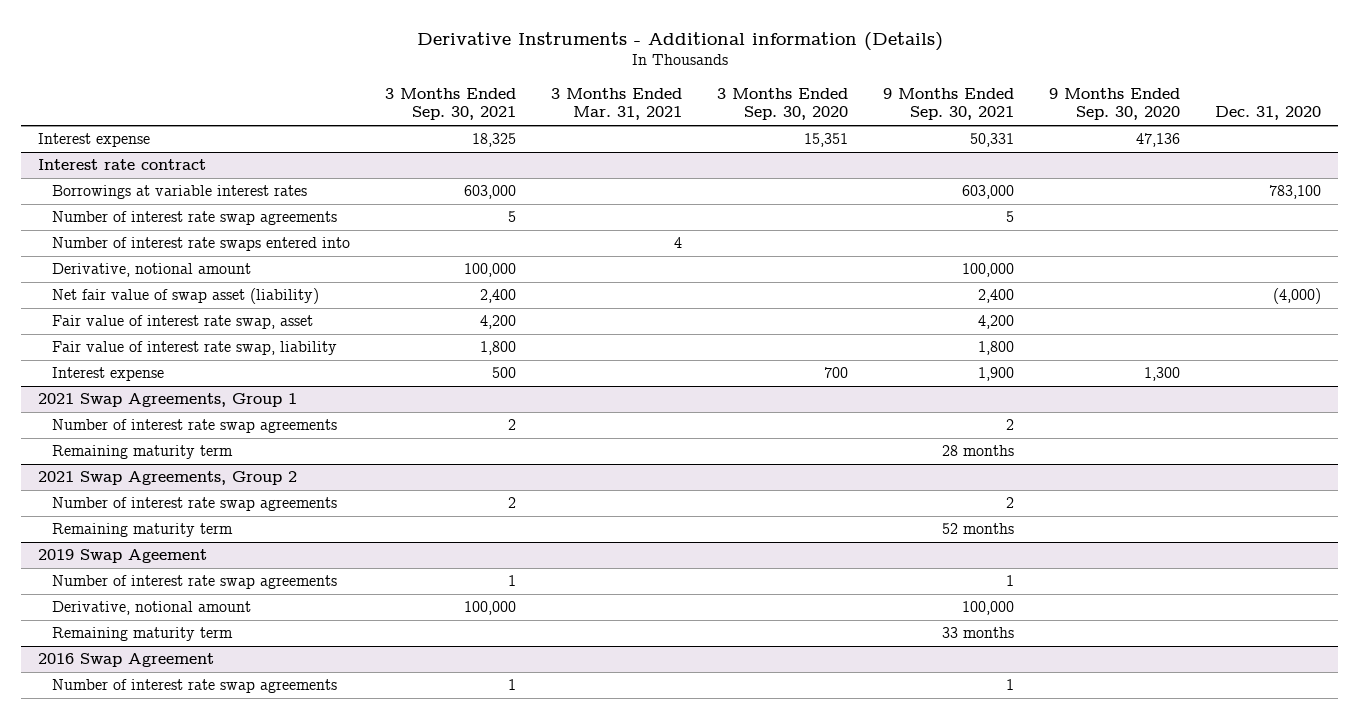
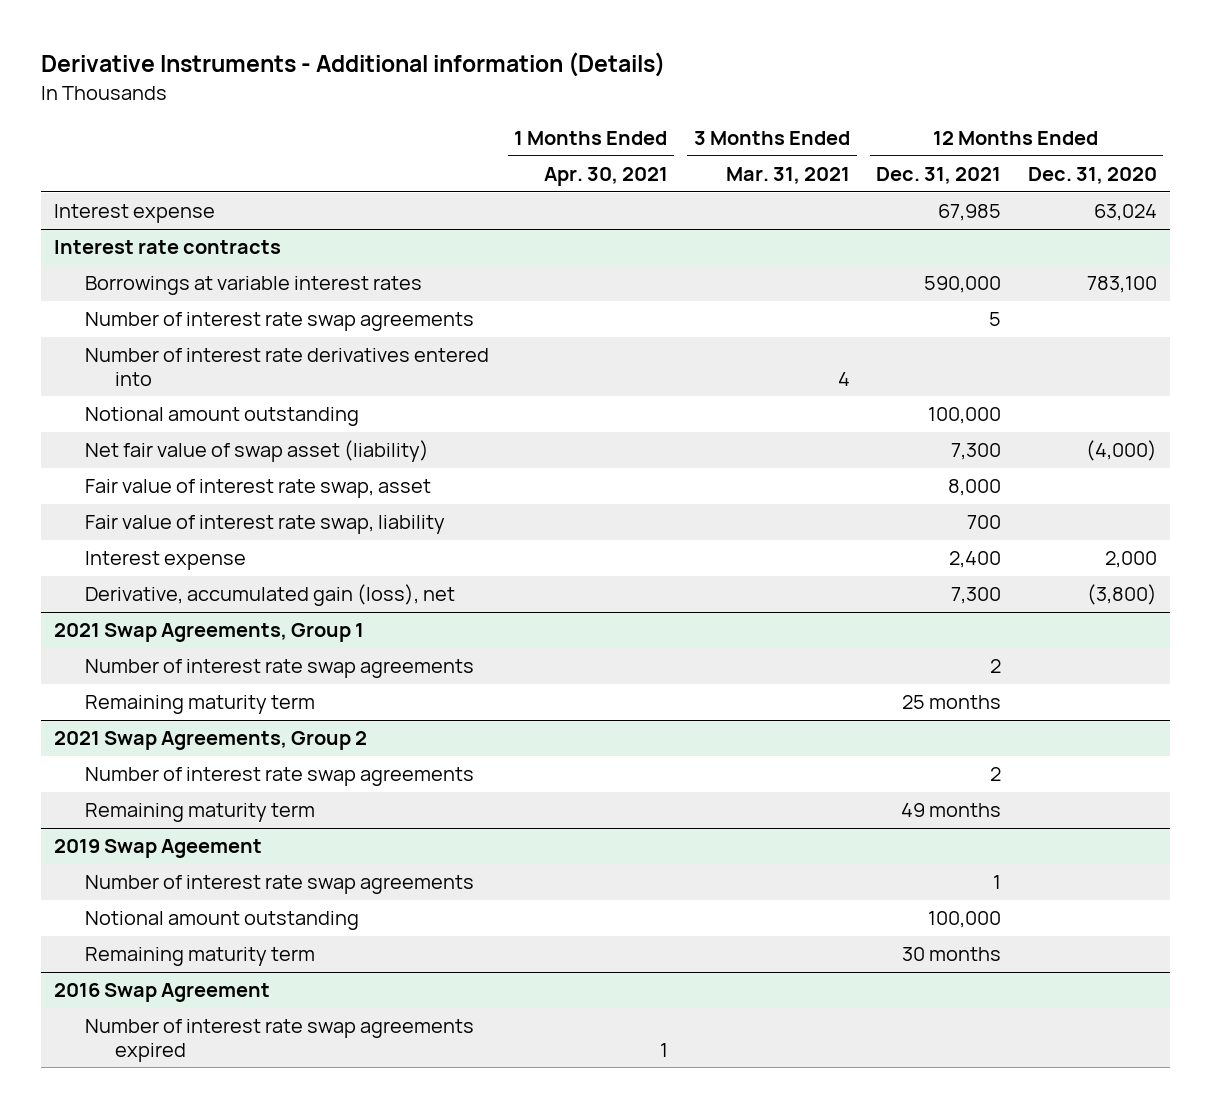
- | 3 Months Ended Sep. 30, 2021 | 3 Months Ended Mar. 31, 2021 | 3 Months Ended Sep. 30, 2020 | 9 Months Ended Sep. 30, 2021 | 9 Months Ended Sep. 30, 2020 | Dec. 31, 2020
+ | 1 Months Ended Apr. 30, 2021 | 3 Months Ended Mar. 31, 2021 | 12 Months Ended Dec. 31, 2021 | 12 Months Ended Dec. 31, 2020
- Interest rate contract
+ Interest rate contracts
- Number of interest rate swaps entered into | | 4 | | | |
- Derivative, notional amount | 100,000 | | | 100,000 | |
+ Number of interest rate derivatives entered into | | 4 | |
+ Notional amount outstanding | | | 100,000 |
+ Derivative, accumulated gain (loss), net | | | 7,300 | (3,800)
@ 2019 Swap Ageement
- Derivative, notional amount | 100,000 | | | 100,000 | |
+ Notional amount outstanding | | | 100,000 |
@ 2016 Swap Agreement
- Number of interest rate swap agreements | 1 | | | 1 | |
+ Number of interest rate swap agreements expired | 1 | | |

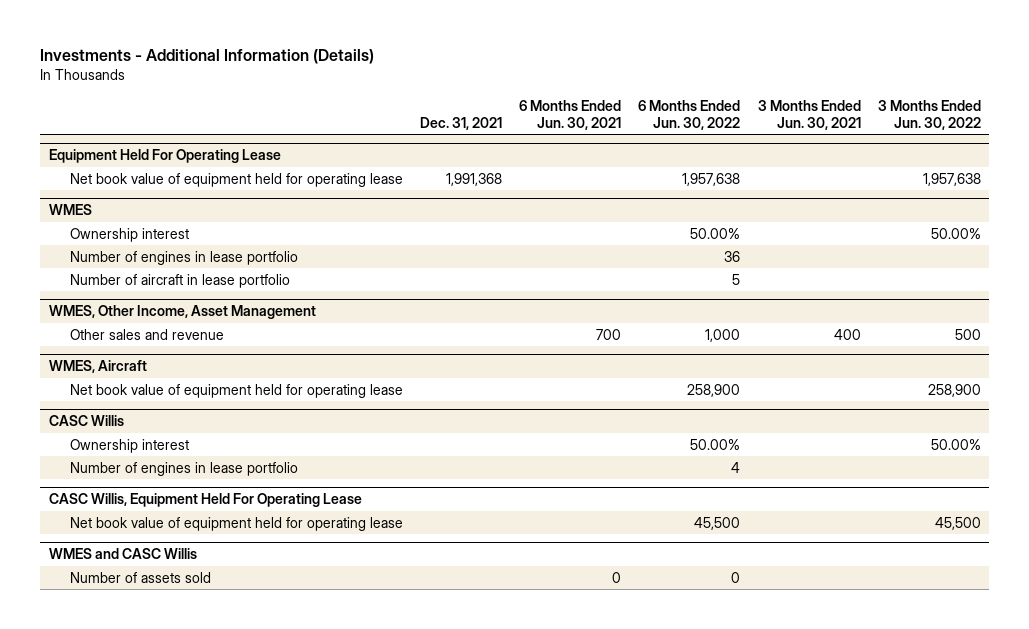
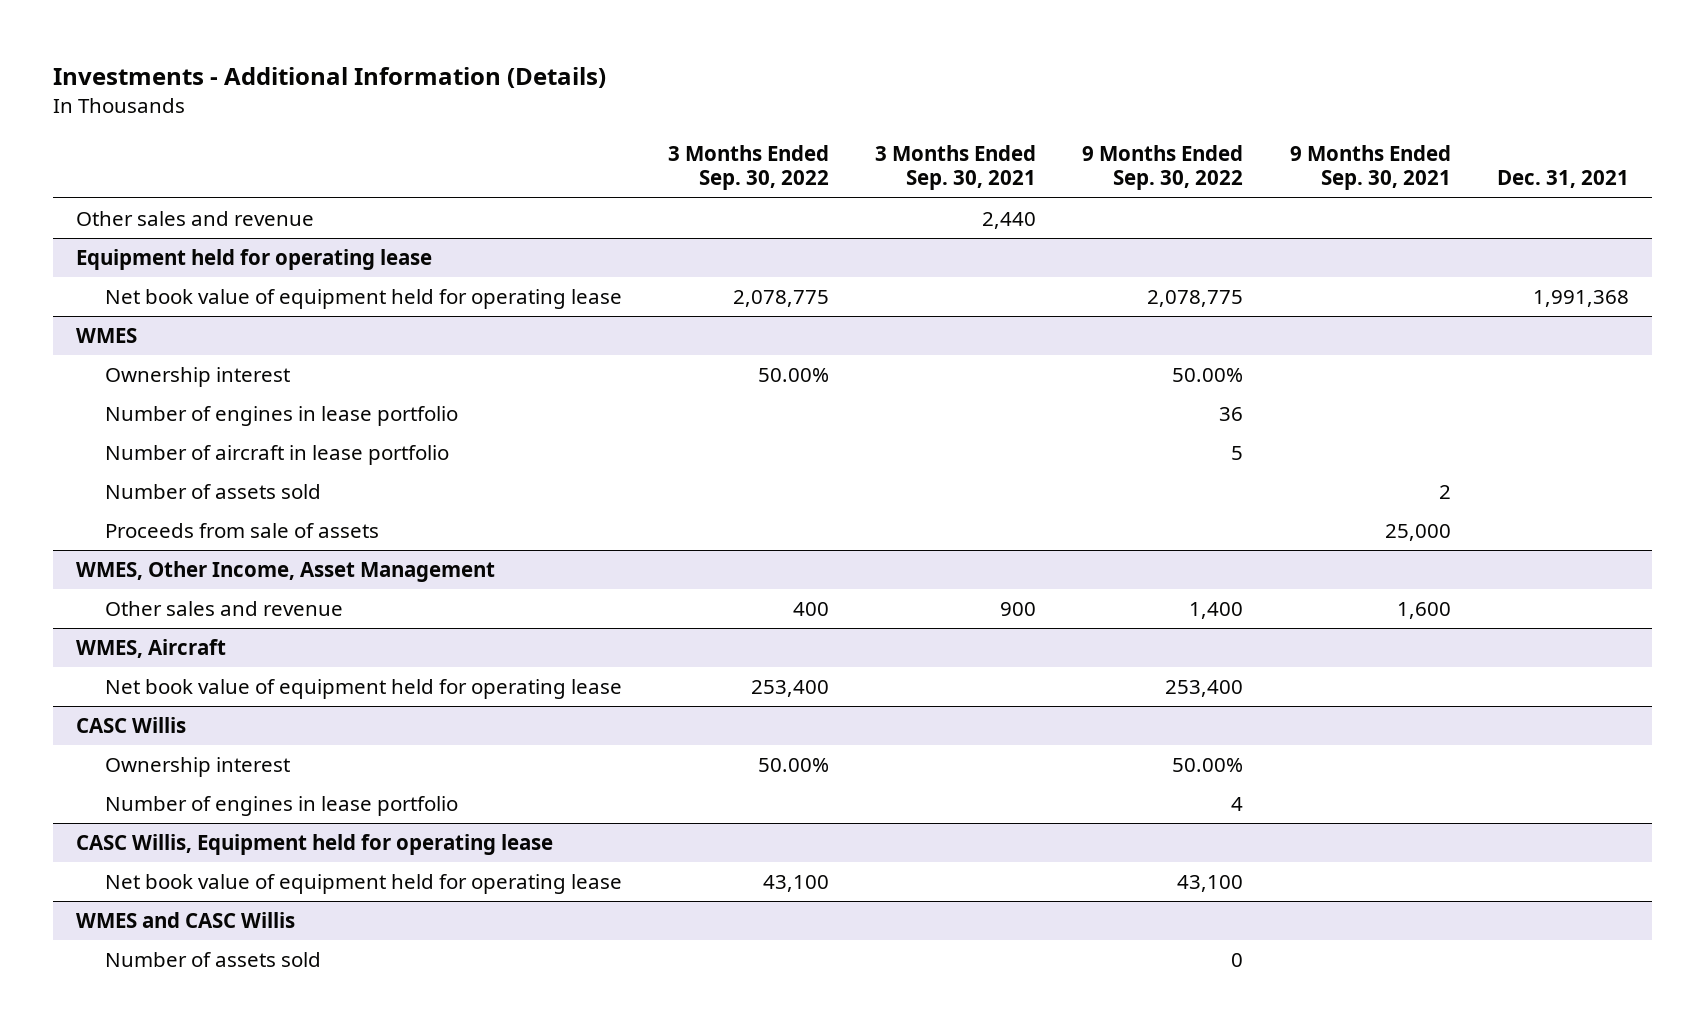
- | Dec. 31, 2021 | 6 Months Ended Jun. 30, 2021 | 6 Months Ended Jun. 30, 2022 | 3 Months Ended Jun. 30, 2021 | 3 Months Ended Jun. 30, 2022
+ | 3 Months Ended Sep. 30, 2022 | 3 Months Ended Sep. 30, 2021 | 9 Months Ended Sep. 30, 2022 | 9 Months Ended Sep. 30, 2021 | Dec. 31, 2021
- Equipment Held For Operating Lease
+ Other sales and revenue | | 2,440 | | |
+ Equipment held for operating lease
@ WMES
+ Number of assets sold | | | | 2 |
+ Proceeds from sale of assets | | | | 25,000 |
- CASC Willis, Equipment Held For Operating Lease
+ CASC Willis, Equipment held for operating lease

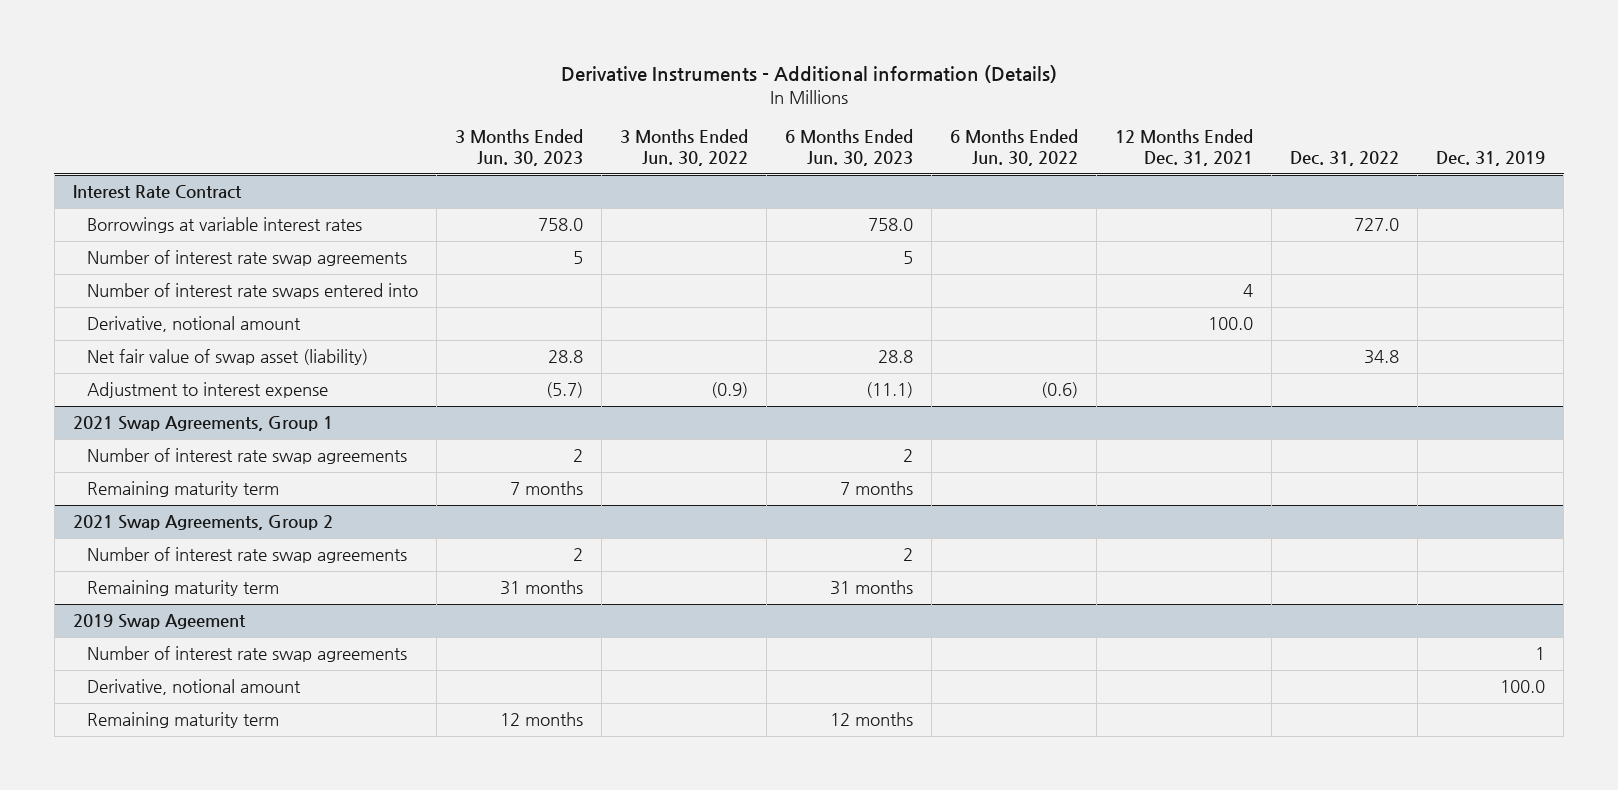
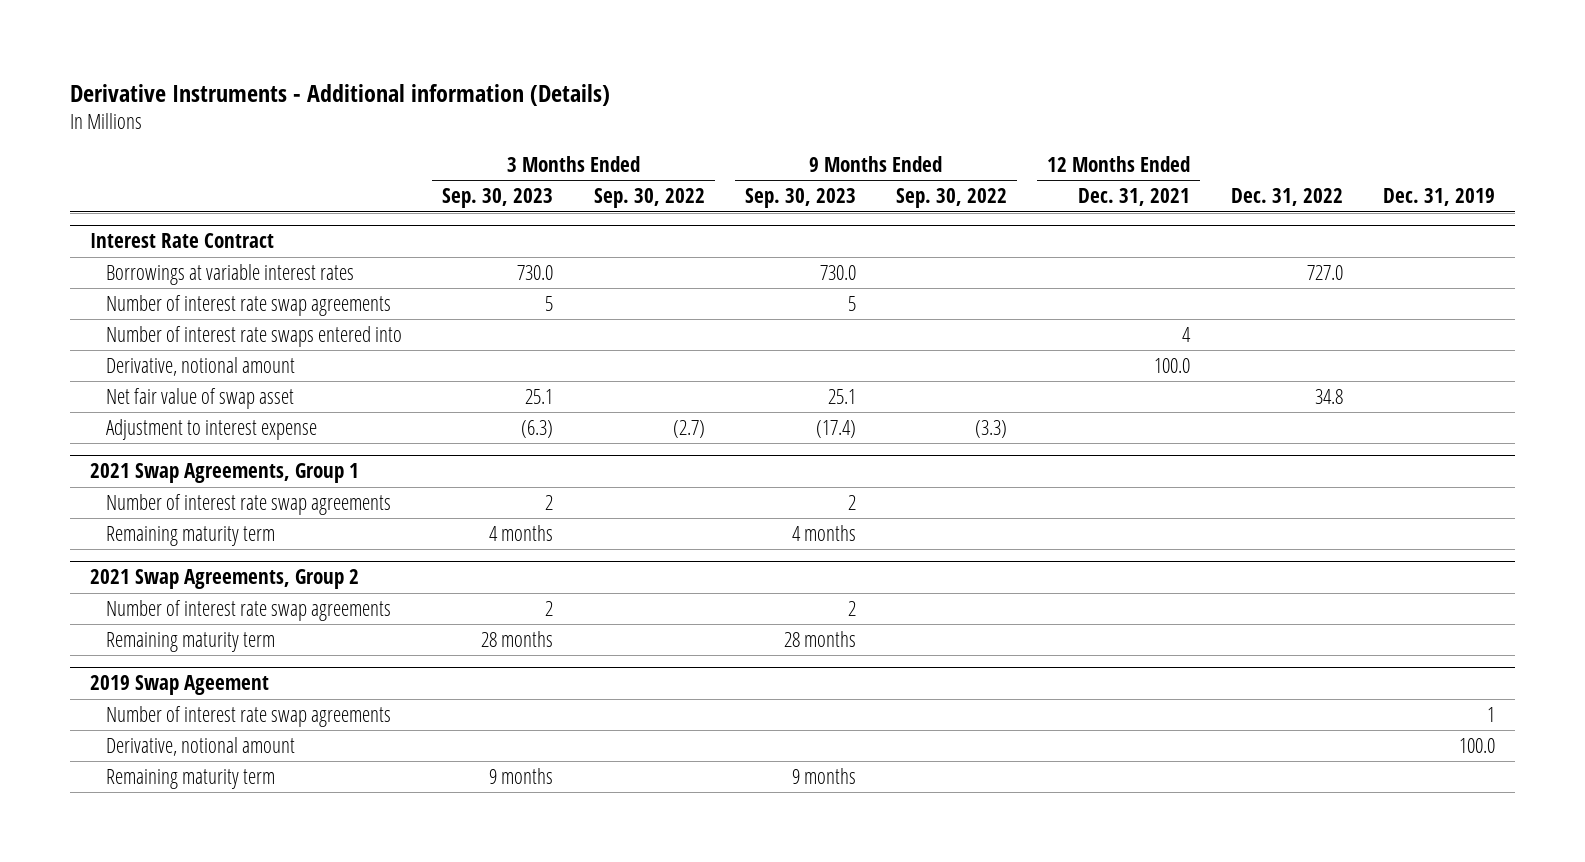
- | 3 Months Ended Jun. 30, 2023 | 3 Months Ended Jun. 30, 2022 | 6 Months Ended Jun. 30, 2023 | 6 Months Ended Jun. 30, 2022 | 12 Months Ended Dec. 31, 2021 | Dec. 31, 2022 | Dec. 31, 2019
+ | 3 Months Ended Sep. 30, 2023 | 3 Months Ended Sep. 30, 2022 | 9 Months Ended Sep. 30, 2023 | 9 Months Ended Sep. 30, 2022 | 12 Months Ended Dec. 31, 2021 | Dec. 31, 2022 | Dec. 31, 2019
@ Interest Rate Contract
- Net fair value of swap asset (liability) | 28.8 | | 28.8 | | | 34.8 |
+ Net fair value of swap asset | 25.1 | | 25.1 | | | 34.8 |

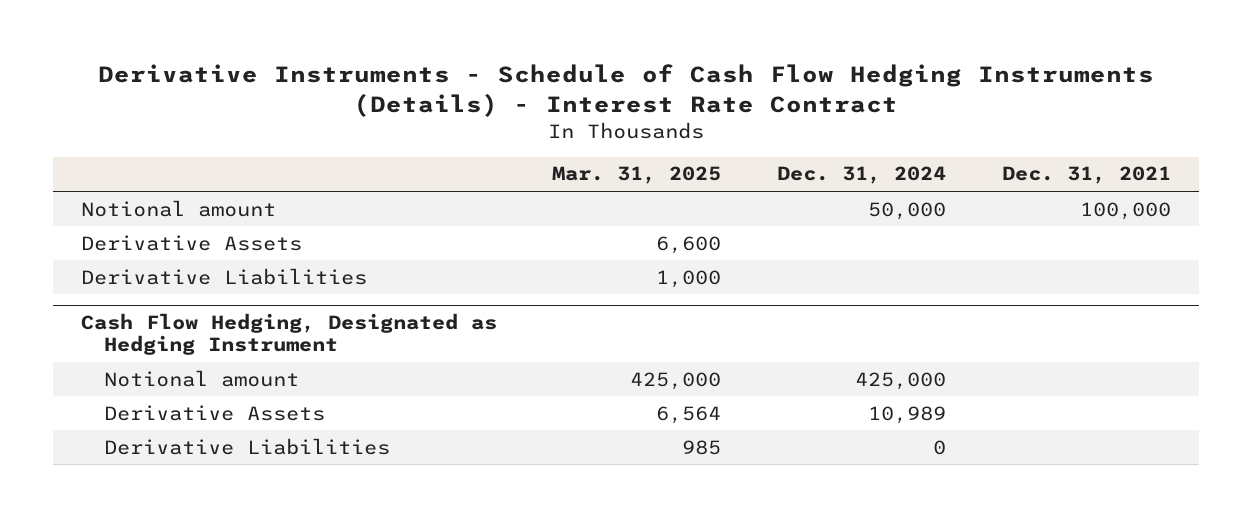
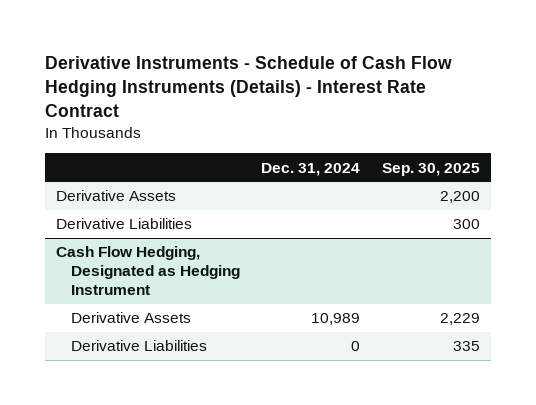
- | Mar. 31, 2025 | Dec. 31, 2024 | Dec. 31, 2021
+ | Dec. 31, 2024 | Sep. 30, 2025
- Notional amount | | 50,000 | 100,000
@ Cash Flow Hedging, Designated as Hedging Instrument
- Notional amount | 425,000 | 425,000 |

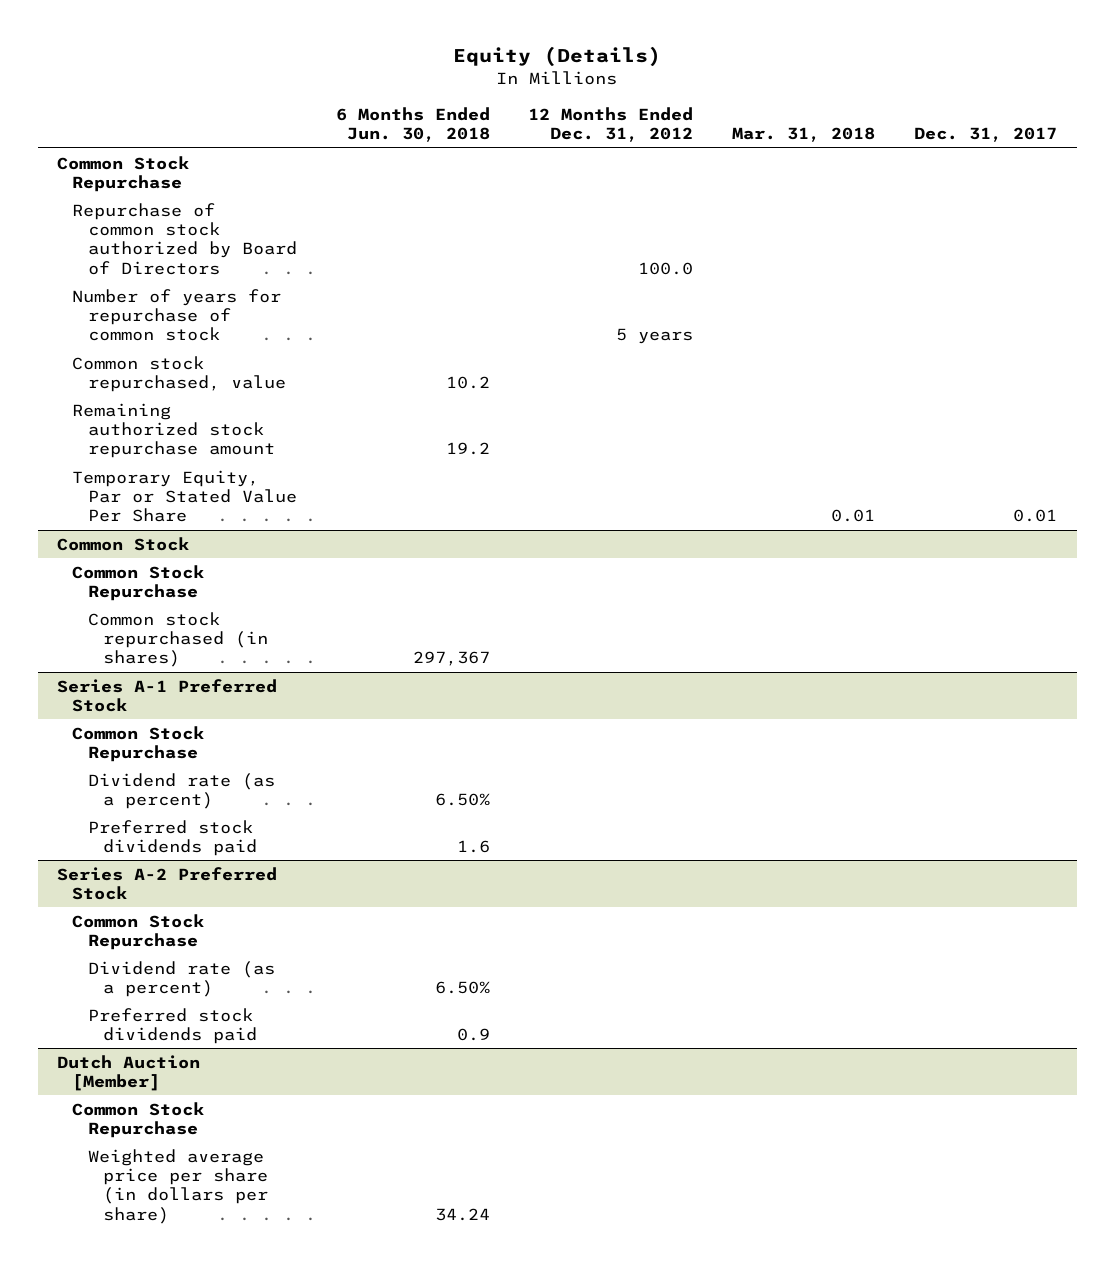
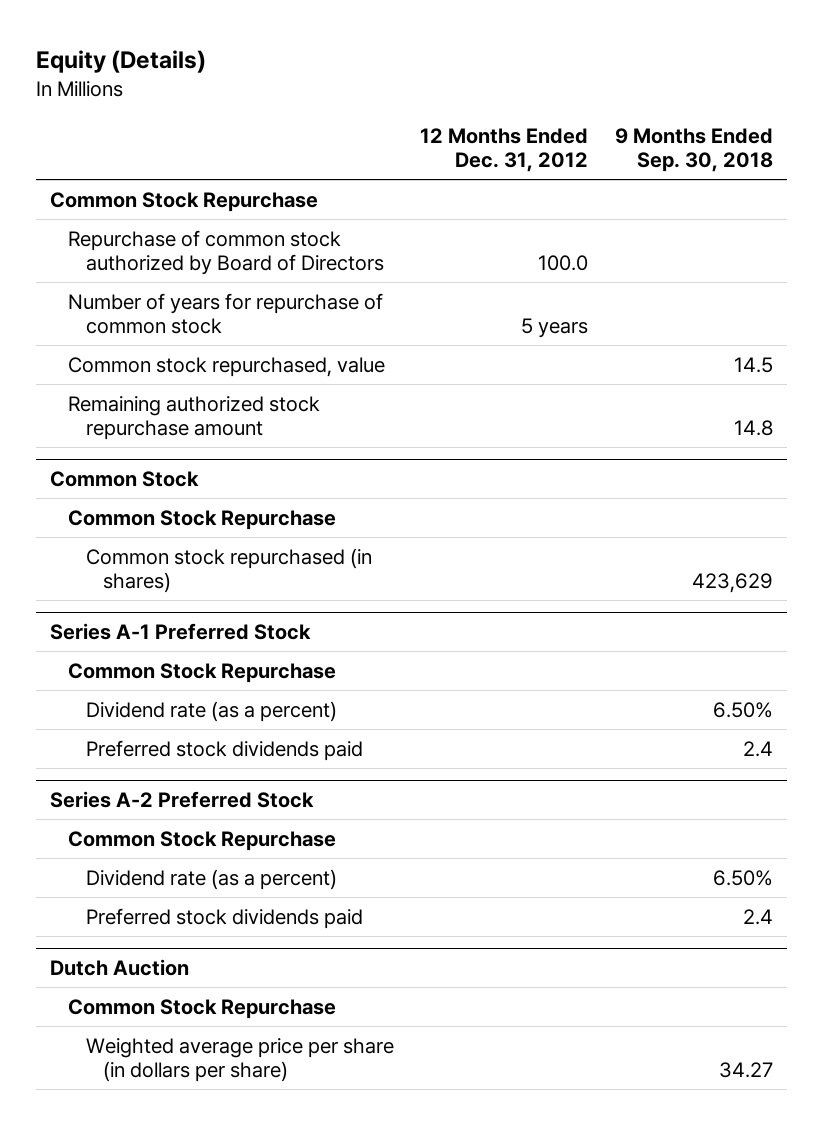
- | 6 Months Ended Jun. 30, 2018 | 12 Months Ended Dec. 31, 2012 | Mar. 31, 2018 | Dec. 31, 2017
+ | 12 Months Ended Dec. 31, 2012 | 9 Months Ended Sep. 30, 2018
- Temporary Equity, Par or Stated Value Per Share | | | 0.01 | 0.01
- Dutch Auction [Member]
+ Dutch Auction

